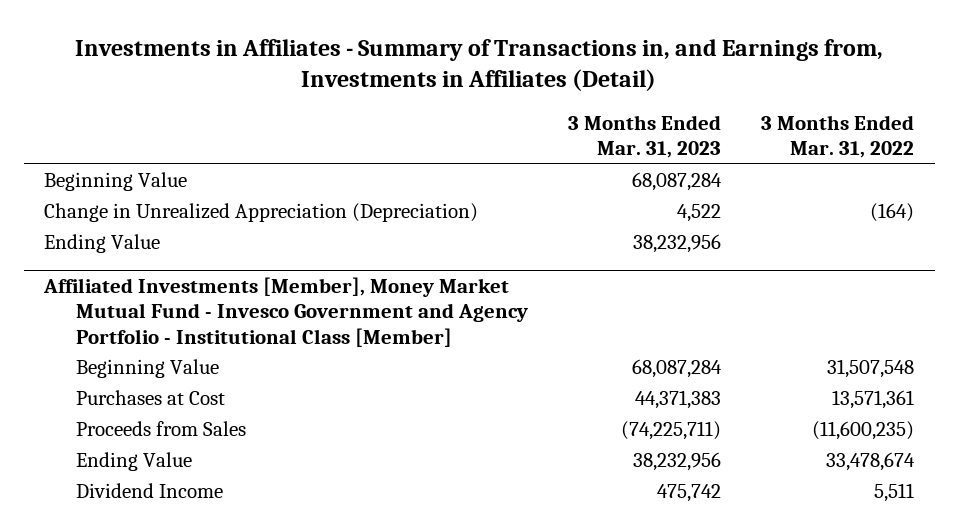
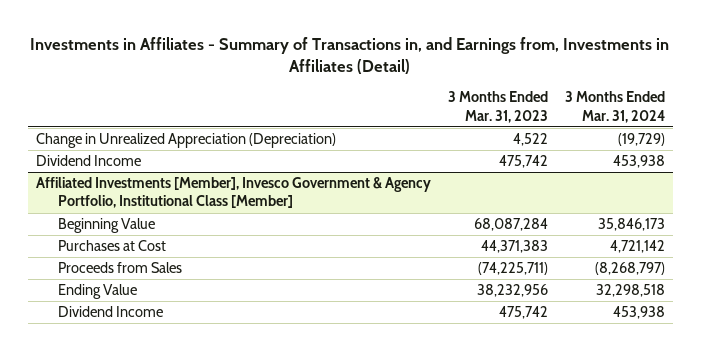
- | 3 Months Ended Mar. 31, 2023 | 3 Months Ended Mar. 31, 2022
+ | 3 Months Ended Mar. 31, 2023 | 3 Months Ended Mar. 31, 2024
- Beginning Value | 68,087,284 |
- Ending Value | 38,232,956 |
- Affiliated Investments [Member], Money Market Mutual Fund - Invesco Government and Agency Portfolio - Institutional Class [Member]
+ Dividend Income | 475,742 | 453,938
+ Affiliated Investments [Member], Invesco Government & Agency Portfolio, Institutional Class [Member]

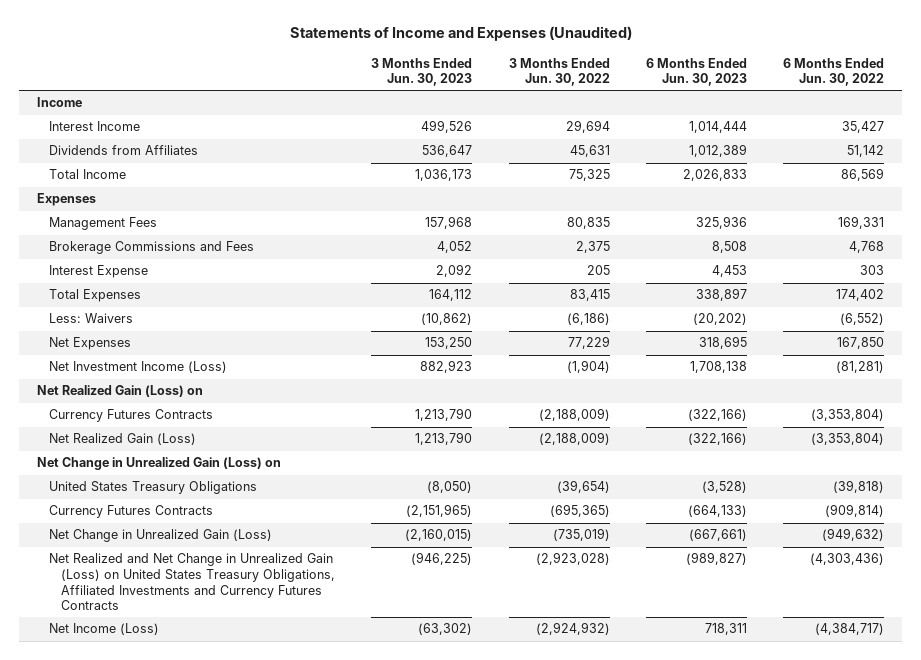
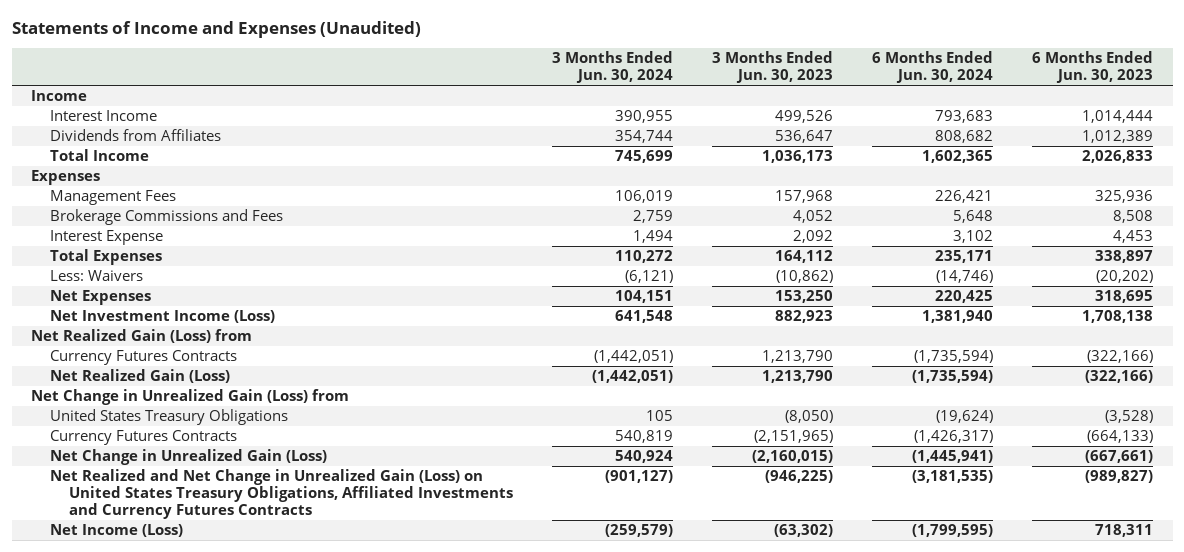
- | 3 Months Ended Jun. 30, 2023 | 3 Months Ended Jun. 30, 2022 | 6 Months Ended Jun. 30, 2023 | 6 Months Ended Jun. 30, 2022
+ | 3 Months Ended Jun. 30, 2024 | 3 Months Ended Jun. 30, 2023 | 6 Months Ended Jun. 30, 2024 | 6 Months Ended Jun. 30, 2023
- Net Realized Gain (Loss) on
+ Net Realized Gain (Loss) from
- Net Change in Unrealized Gain (Loss) on
+ Net Change in Unrealized Gain (Loss) from

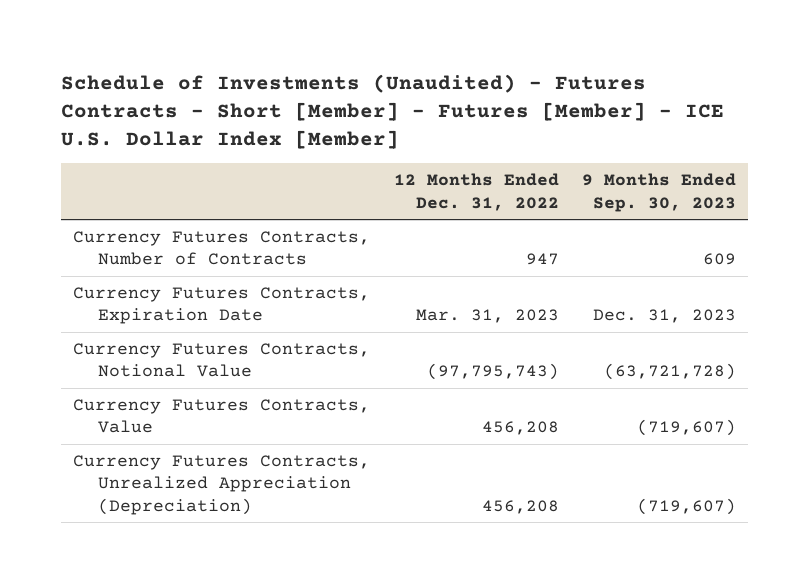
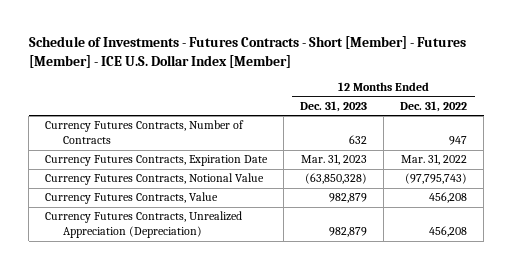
- Schedule of Investments (Unaudited) - Futures Contracts - Short [Member] - Futures [Member] - ICE U.S. Dollar Index [Member]
+ Schedule of Investments - Futures Contracts - Short [Member] - Futures [Member] - ICE U.S. Dollar Index [Member]
- | 12 Months Ended Dec. 31, 2022 | 9 Months Ended Sep. 30, 2023
+ | 12 Months Ended Dec. 31, 2023 | 12 Months Ended Dec. 31, 2022
- Currency Futures Contracts, Expiration Date | Mar. 31, 2023 | Dec. 31, 2023
+ Currency Futures Contracts, Expiration Date | Mar. 31, 2023 | Mar. 31, 2022

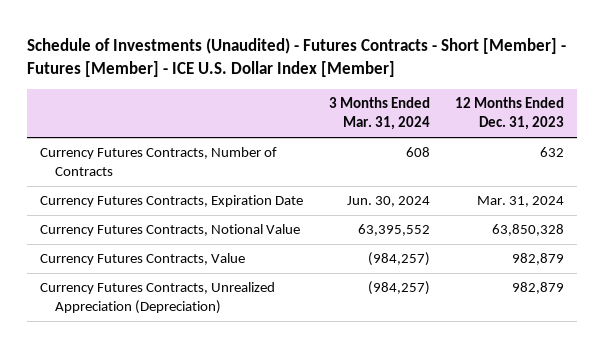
- Schedule of Investments - Futures Contracts - Short [Member] - Futures [Member] - ICE U.S. Dollar Index [Member]
+ Schedule of Investments (Unaudited) - Futures Contracts - Short [Member] - Futures [Member] - ICE U.S. Dollar Index [Member]
- | 12 Months Ended Dec. 31, 2023 | 12 Months Ended Dec. 31, 2022
+ | 3 Months Ended Mar. 31, 2024 | 12 Months Ended Dec. 31, 2023
- Currency Futures Contracts, Expiration Date | Mar. 31, 2023 | Mar. 31, 2022
- Currency Futures Contracts, Notional Value | (63,850,328) | (97,795,743)
+ Currency Futures Contracts, Expiration Date | Jun. 30, 2024 | Mar. 31, 2024
+ Currency Futures Contracts, Notional Value | 63,395,552 | 63,850,328

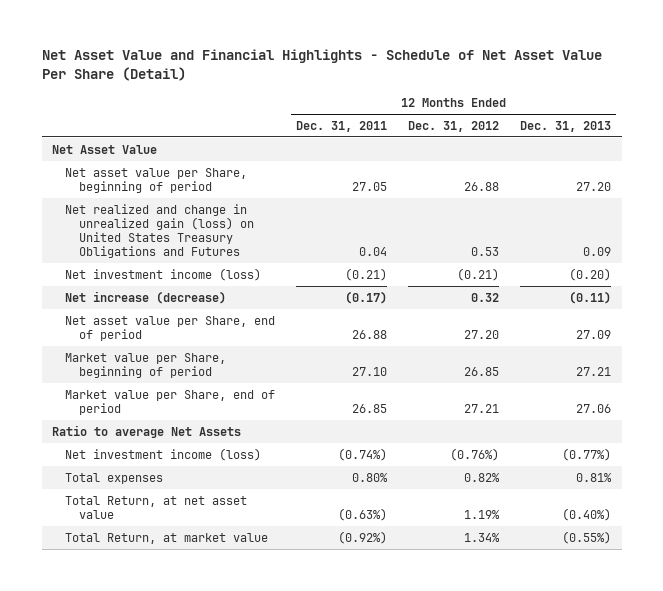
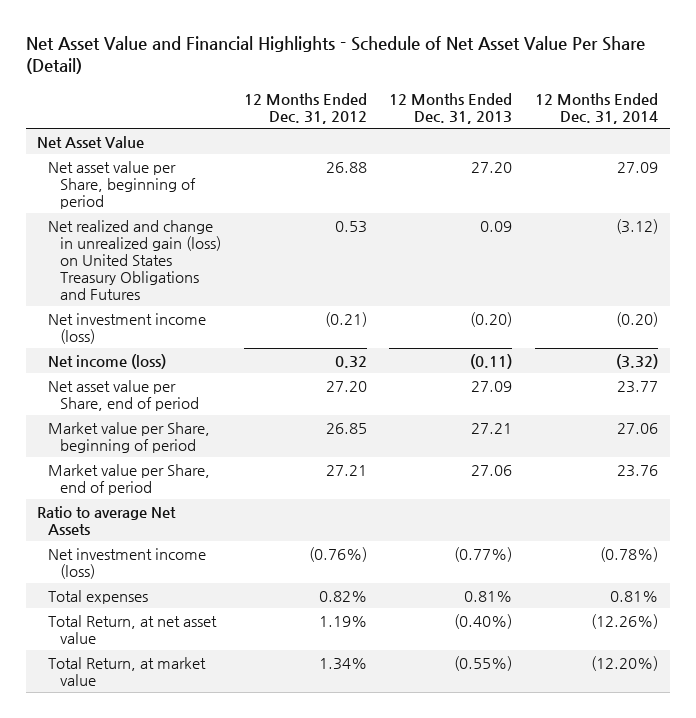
- | 12 Months Ended Dec. 31, 2011 | 12 Months Ended Dec. 31, 2012 | 12 Months Ended Dec. 31, 2013
+ | 12 Months Ended Dec. 31, 2012 | 12 Months Ended Dec. 31, 2013 | 12 Months Ended Dec. 31, 2014
- Net increase (decrease) | (0.17) | 0.32 | (0.11)
+ Net income (loss) | 0.32 | (0.11) | (3.32)

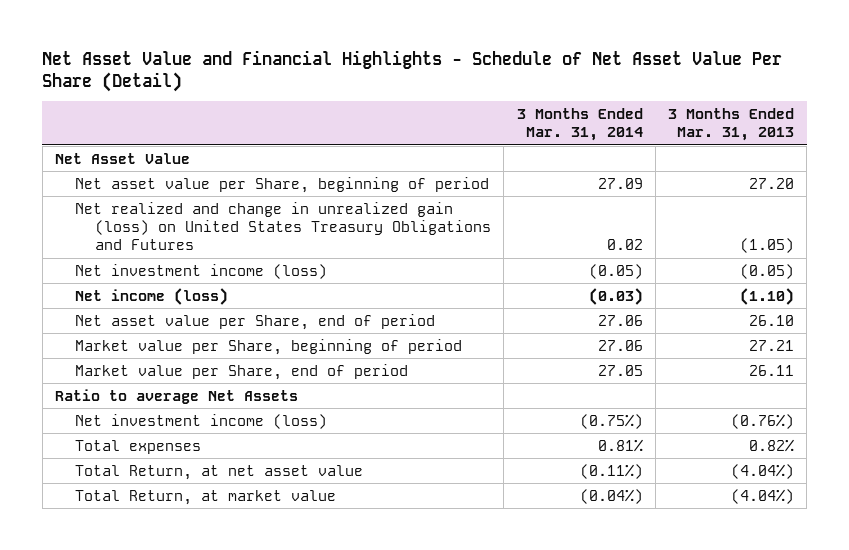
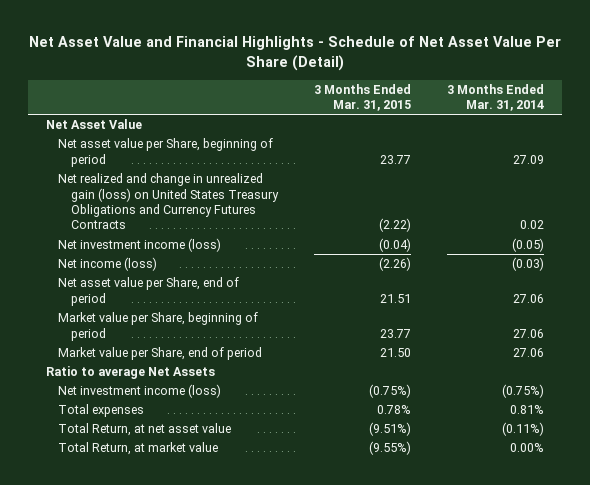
- | 3 Months Ended Mar. 31, 2014 | 3 Months Ended Mar. 31, 2013
+ | 3 Months Ended Mar. 31, 2015 | 3 Months Ended Mar. 31, 2014
- Net realized and change in unrealized gain (loss) on United States Treasury Obligations and Futures | 0.02 | (1.05)
+ Net realized and change in unrealized gain (loss) on United States Treasury Obligations and Currency Futures Contracts | (2.22) | 0.02
- Market value per Share, end of period | 27.05 | 26.11
+ Market value per Share, end of period | 21.50 | 27.06
- Total Return, at market value | (0.04%) | (4.04%)
+ Total Return, at market value | (9.55%) | 0.00%

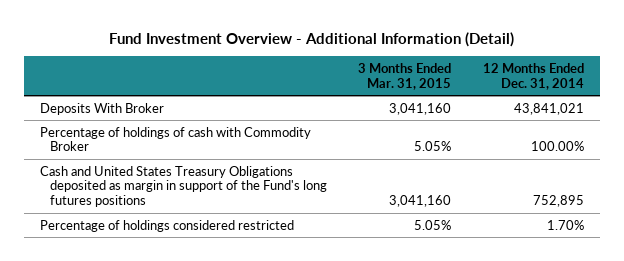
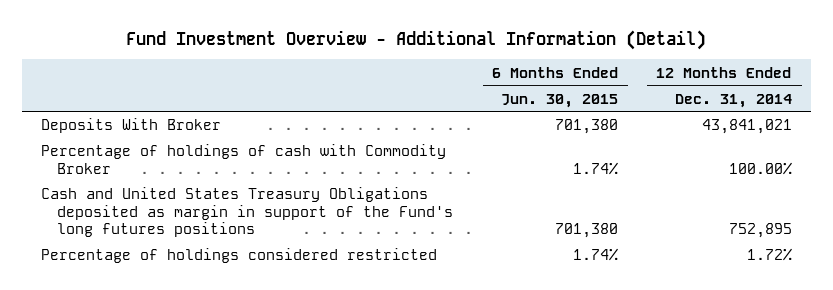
- | 3 Months Ended Mar. 31, 2015 | 12 Months Ended Dec. 31, 2014
+ | 6 Months Ended Jun. 30, 2015 | 12 Months Ended Dec. 31, 2014
- Percentage of holdings considered restricted | 5.05% | 1.70%
+ Percentage of holdings considered restricted | 1.74% | 1.72%

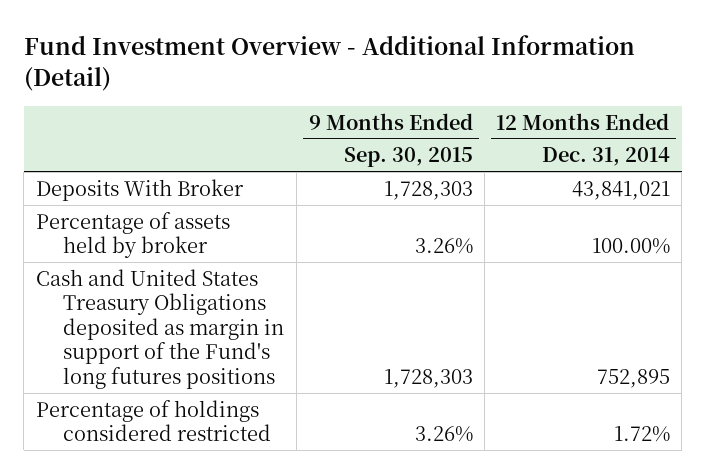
- | 6 Months Ended Jun. 30, 2015 | 12 Months Ended Dec. 31, 2014
+ | 9 Months Ended Sep. 30, 2015 | 12 Months Ended Dec. 31, 2014
- Percentage of holdings of cash with Commodity Broker | 1.74% | 100.00%
+ Percentage of assets held by broker | 3.26% | 100.00%

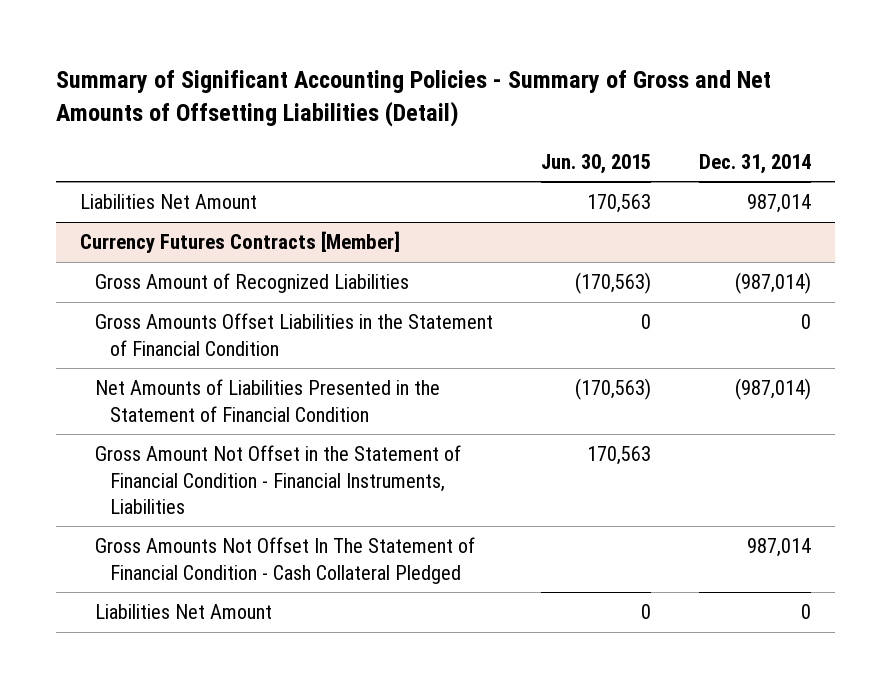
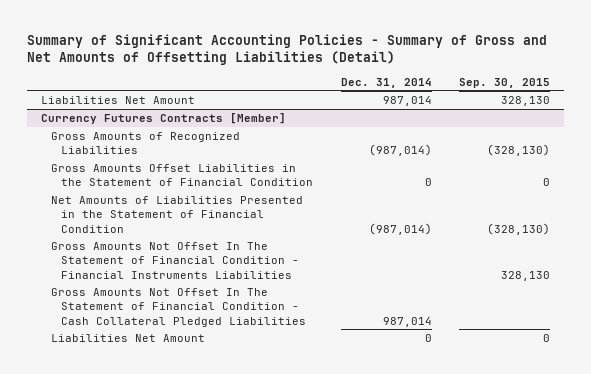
- | Jun. 30, 2015 | Dec. 31, 2014
+ | Dec. 31, 2014 | Sep. 30, 2015
@ Currency Futures Contracts [Member]
- Gross Amount of Recognized Liabilities | (170,563) | (987,014)
+ Gross Amounts of Recognized Liabilities | (987,014) | (328,130)
- Gross Amount Not Offset in the Statement of Financial Condition - Financial Instruments, Liabilities | 170,563 |
- Gross Amounts Not Offset In The Statement of Financial Condition - Cash Collateral Pledged | | 987,014
+ Gross Amounts Not Offset In The Statement of Financial Condition - Financial Instruments Liabilities | | 328,130
+ Gross Amounts Not Offset In The Statement of Financial Condition - Cash Collateral Pledged Liabilities | 987,014 |

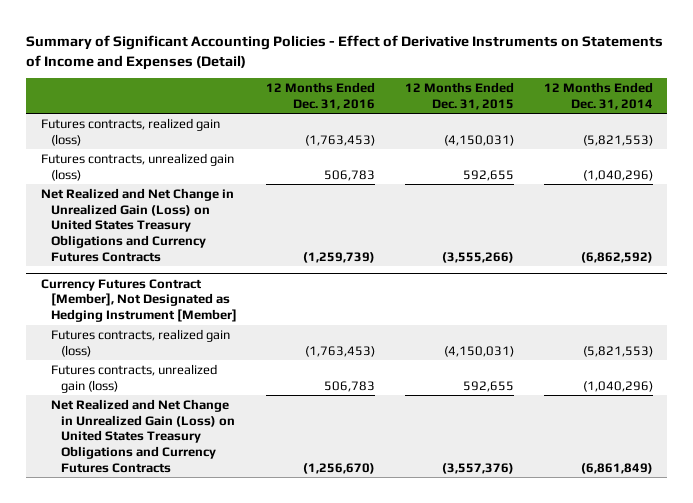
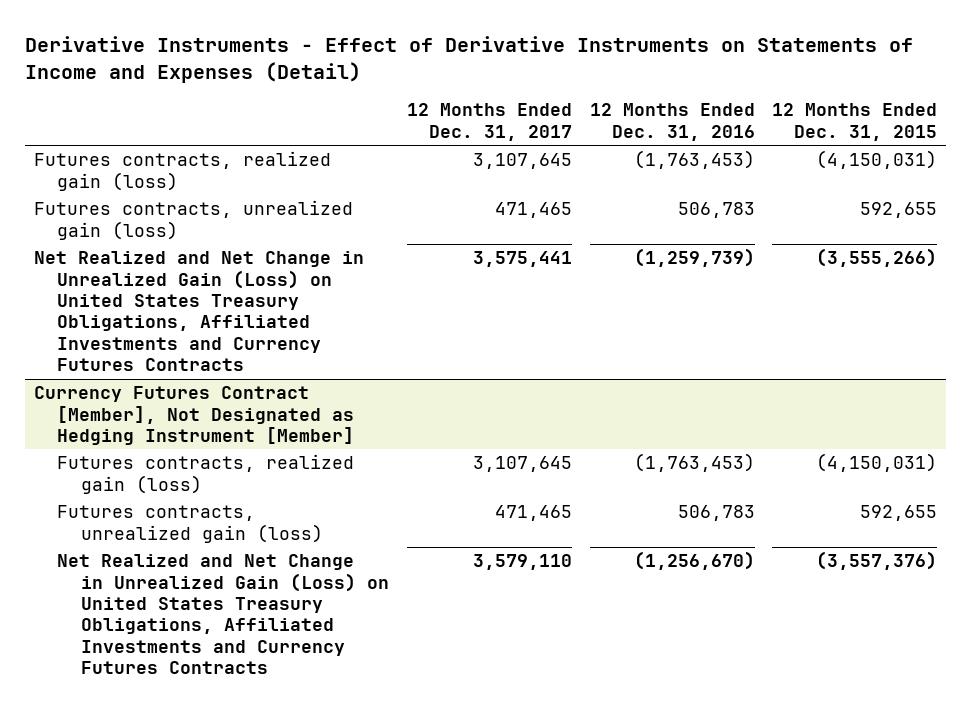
- Summary of Significant Accounting Policies - Effect of Derivative Instruments on Statements of Income and Expenses (Detail)
+ Derivative Instruments - Effect of Derivative Instruments on Statements of Income and Expenses (Detail)
- | 12 Months Ended Dec. 31, 2016 | 12 Months Ended Dec. 31, 2015 | 12 Months Ended Dec. 31, 2014
+ | 12 Months Ended Dec. 31, 2017 | 12 Months Ended Dec. 31, 2016 | 12 Months Ended Dec. 31, 2015
- Net Realized and Net Change in Unrealized Gain (Loss) on United States Treasury Obligations and Currency Futures Contracts | (1,259,739) | (3,555,266) | (6,862,592)
+ Net Realized and Net Change in Unrealized Gain (Loss) on United States Treasury Obligations, Affiliated Investments and Currency Futures Contracts | 3,575,441 | (1,259,739) | (3,555,266)
@ Currency Futures Contract [Member], Not Designated as Hedging Instrument [Member]
- Net Realized and Net Change in Unrealized Gain (Loss) on United States Treasury Obligations and Currency Futures Contracts | (1,256,670) | (3,557,376) | (6,861,849)
+ Net Realized and Net Change in Unrealized Gain (Loss) on United States Treasury Obligations, Affiliated Investments and Currency Futures Contracts | 3,579,110 | (1,256,670) | (3,557,376)

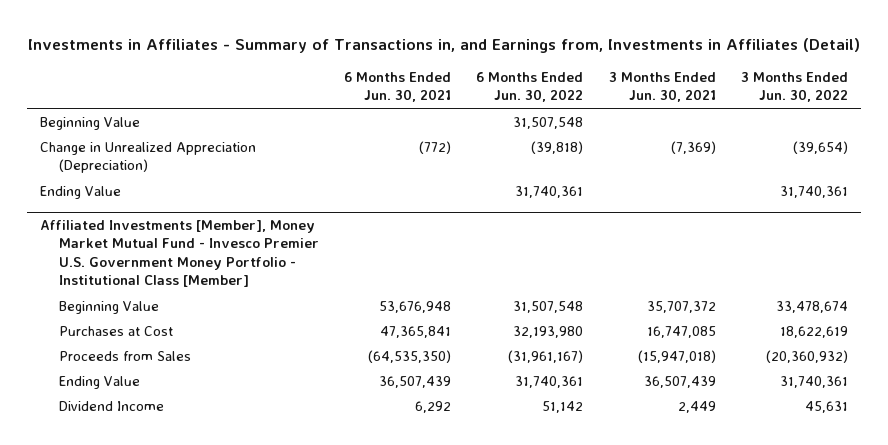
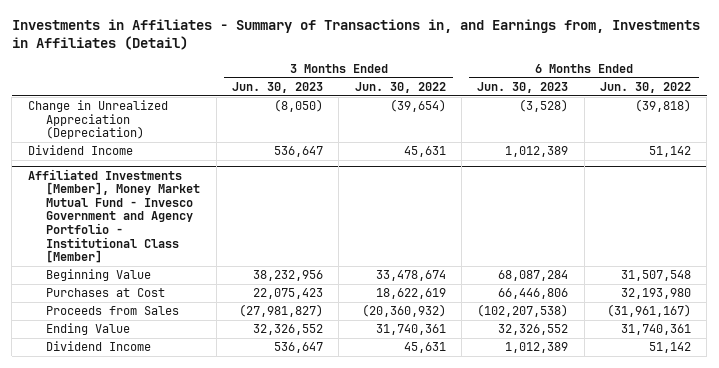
- | 6 Months Ended Jun. 30, 2021 | 6 Months Ended Jun. 30, 2022 | 3 Months Ended Jun. 30, 2021 | 3 Months Ended Jun. 30, 2022
+ | 3 Months Ended Jun. 30, 2023 | 3 Months Ended Jun. 30, 2022 | 6 Months Ended Jun. 30, 2023 | 6 Months Ended Jun. 30, 2022
- Beginning Value | | 31,507,548 | |
- Ending Value | | 31,740,361 | | 31,740,361
- Affiliated Investments [Member], Money Market Mutual Fund - Invesco Premier U.S. Government Money Portfolio - Institutional Class [Member]
+ Dividend Income | 536,647 | 45,631 | 1,012,389 | 51,142
+ Affiliated Investments [Member], Money Market Mutual Fund - Invesco Government and Agency Portfolio - Institutional Class [Member]

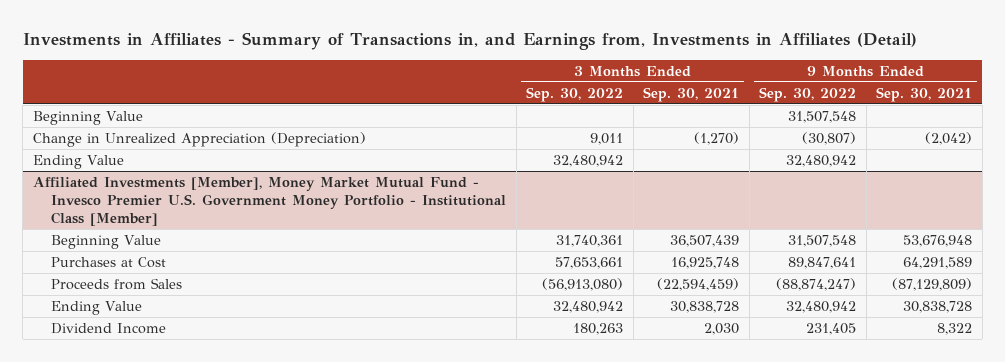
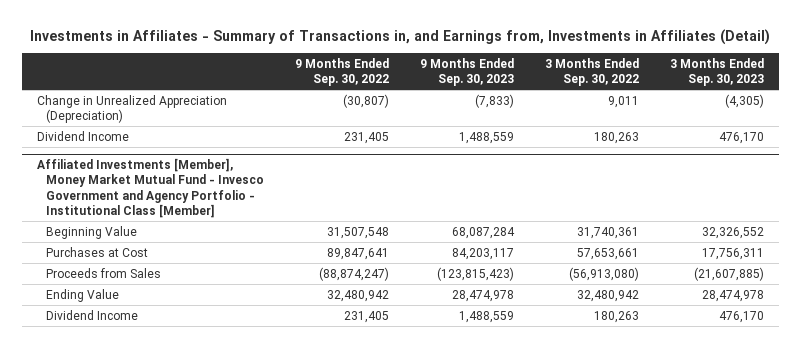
- | 3 Months Ended Sep. 30, 2022 | 3 Months Ended Sep. 30, 2021 | 9 Months Ended Sep. 30, 2022 | 9 Months Ended Sep. 30, 2021
+ | 9 Months Ended Sep. 30, 2022 | 9 Months Ended Sep. 30, 2023 | 3 Months Ended Sep. 30, 2022 | 3 Months Ended Sep. 30, 2023
- Beginning Value | | | 31,507,548 |
- Ending Value | 32,480,942 | | 32,480,942 |
- Affiliated Investments [Member], Money Market Mutual Fund - Invesco Premier U.S. Government Money Portfolio - Institutional Class [Member]
+ Dividend Income | 231,405 | 1,488,559 | 180,263 | 476,170
+ Affiliated Investments [Member], Money Market Mutual Fund - Invesco Government and Agency Portfolio - Institutional Class [Member]

